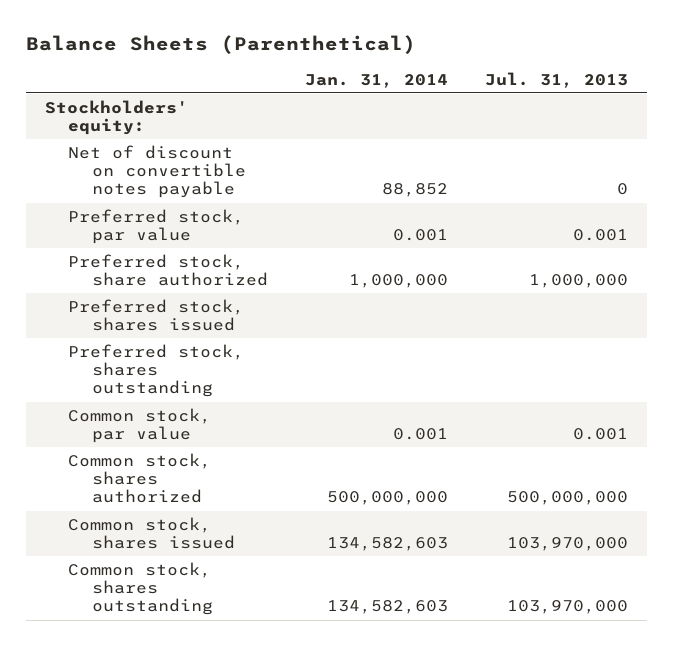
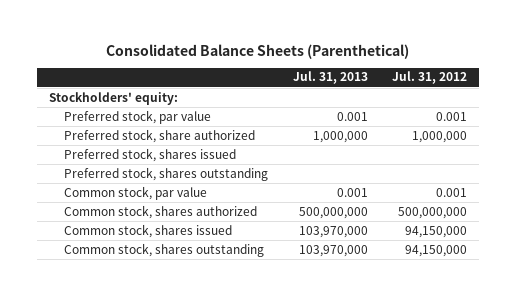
- Balance Sheets (Parenthetical)
+ Consolidated Balance Sheets (Parenthetical)
- | Jan. 31, 2014 | Jul. 31, 2013
+ | Jul. 31, 2013 | Jul. 31, 2012
- Net of discount on convertible notes payable | 88,852 | 0

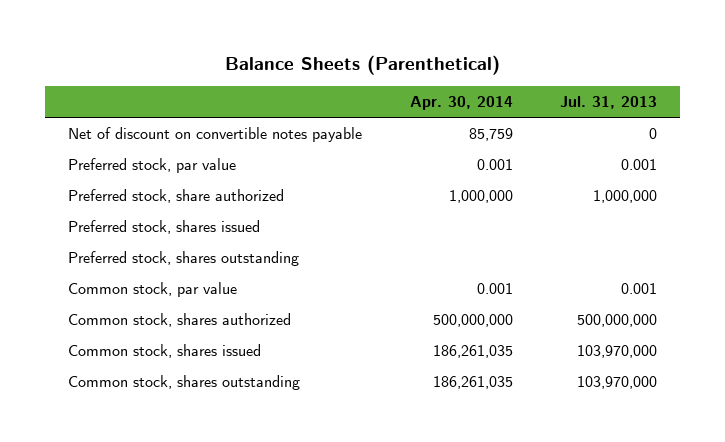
- Consolidated Balance Sheets (Parenthetical)
+ Balance Sheets (Parenthetical)
- | Jul. 31, 2013 | Jul. 31, 2012
+ | Apr. 30, 2014 | Jul. 31, 2013
- Stockholders' equity:
+ Net of discount on convertible notes payable | 85,759 | 0

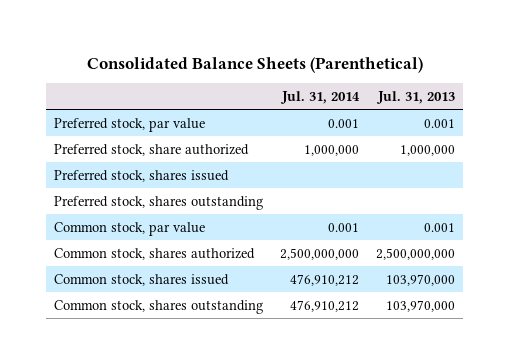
- Balance Sheets (Parenthetical)
+ Consolidated Balance Sheets (Parenthetical)
- | Apr. 30, 2014 | Jul. 31, 2013
+ | Jul. 31, 2014 | Jul. 31, 2013
- Net of discount on convertible notes payable | 85,759 | 0
- Common stock, shares authorized | 500,000,000 | 500,000,000
+ Common stock, shares authorized | 2,500,000,000 | 2,500,000,000

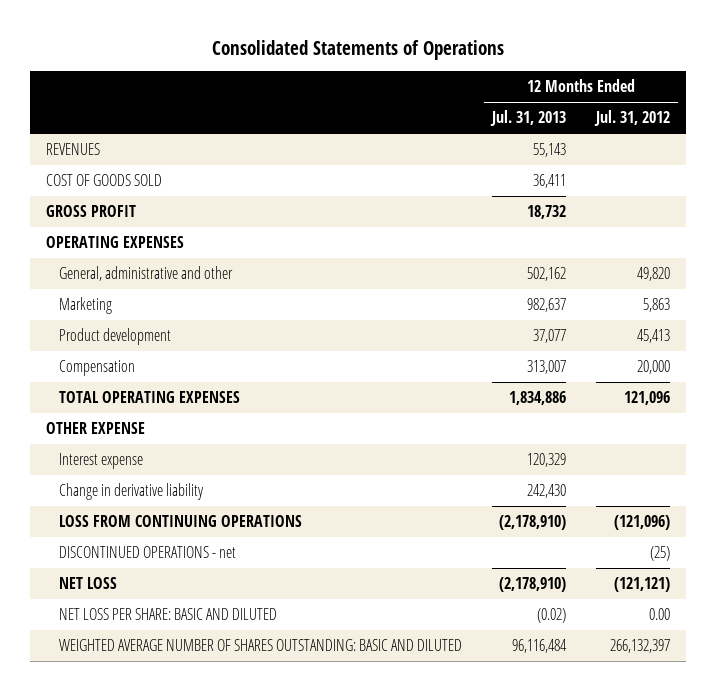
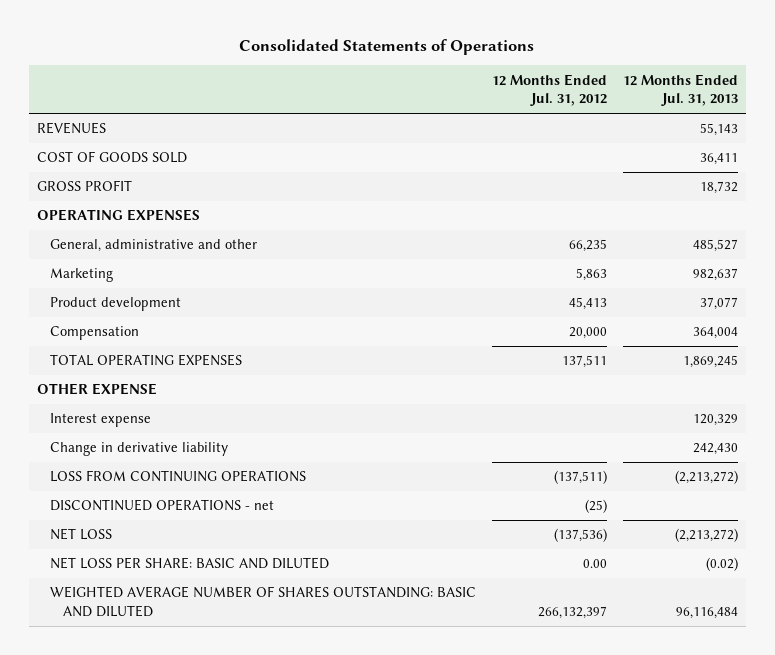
- | 12 Months Ended Jul. 31, 2013 | 12 Months Ended Jul. 31, 2012
+ | 12 Months Ended Jul. 31, 2012 | 12 Months Ended Jul. 31, 2013
- General, administrative and other | 502,162 | 49,820
+ General, administrative and other | 66,235 | 485,527
- Compensation | 313,007 | 20,000
- TOTAL OPERATING EXPENSES | 1,834,886 | 121,096
+ Compensation | 20,000 | 364,004
+ TOTAL OPERATING EXPENSES | 137,511 | 1,869,245
- LOSS FROM CONTINUING OPERATIONS | (2,178,910) | (121,096)
+ LOSS FROM CONTINUING OPERATIONS | (137,511) | (2,213,272)
- NET LOSS | (2,178,910) | (121,121)
+ NET LOSS | (137,536) | (2,213,272)

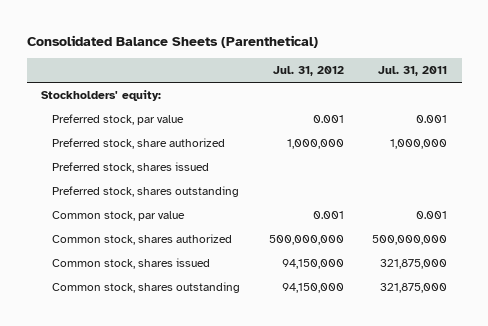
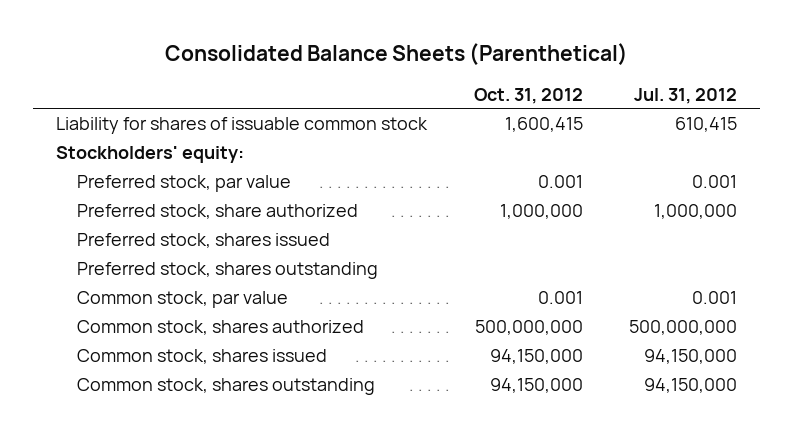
- | Jul. 31, 2012 | Jul. 31, 2011
+ | Oct. 31, 2012 | Jul. 31, 2012
+ Liability for shares of issuable common stock | 1,600,415 | 610,415

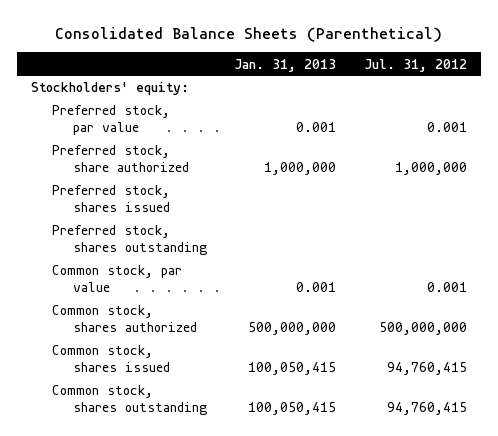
- | Oct. 31, 2012 | Jul. 31, 2012
+ | Jan. 31, 2013 | Jul. 31, 2012
- Liability for shares of issuable common stock | 1,600,415 | 610,415
- Common stock, shares issued | 94,150,000 | 94,150,000
- Common stock, shares outstanding | 94,150,000 | 94,150,000
+ Common stock, shares issued | 100,050,415 | 94,760,415
+ Common stock, shares outstanding | 100,050,415 | 94,760,415

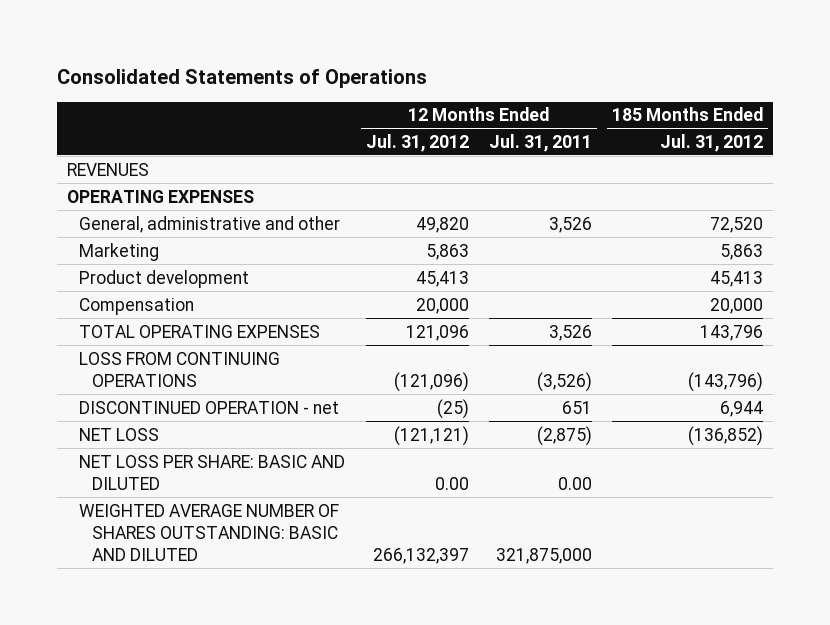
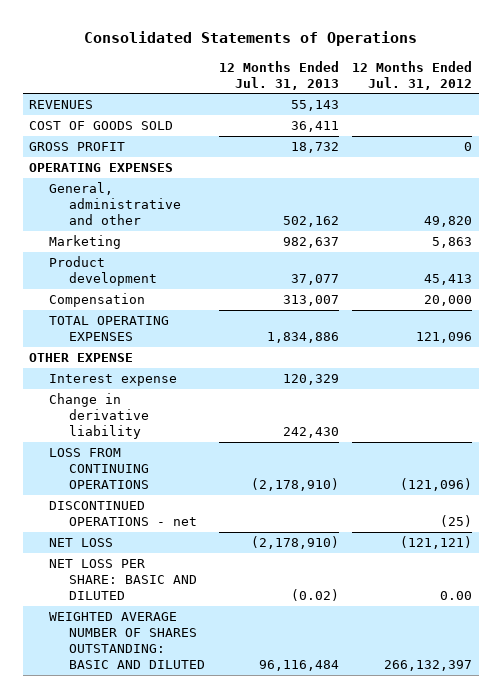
- | 12 Months Ended Jul. 31, 2012 | 12 Months Ended Jul. 31, 2011 | 185 Months Ended Jul. 31, 2012
+ | 12 Months Ended Jul. 31, 2013 | 12 Months Ended Jul. 31, 2012
+ COST OF GOODS SOLD | 36,411 |
+ GROSS PROFIT | 18,732 | 0
+ OTHER EXPENSE
+ Interest expense | 120,329 |
+ Change in derivative liability | 242,430 |
- DISCONTINUED OPERATION - net | (25) | 651 | 6,944
+ DISCONTINUED OPERATIONS - net | | (25)

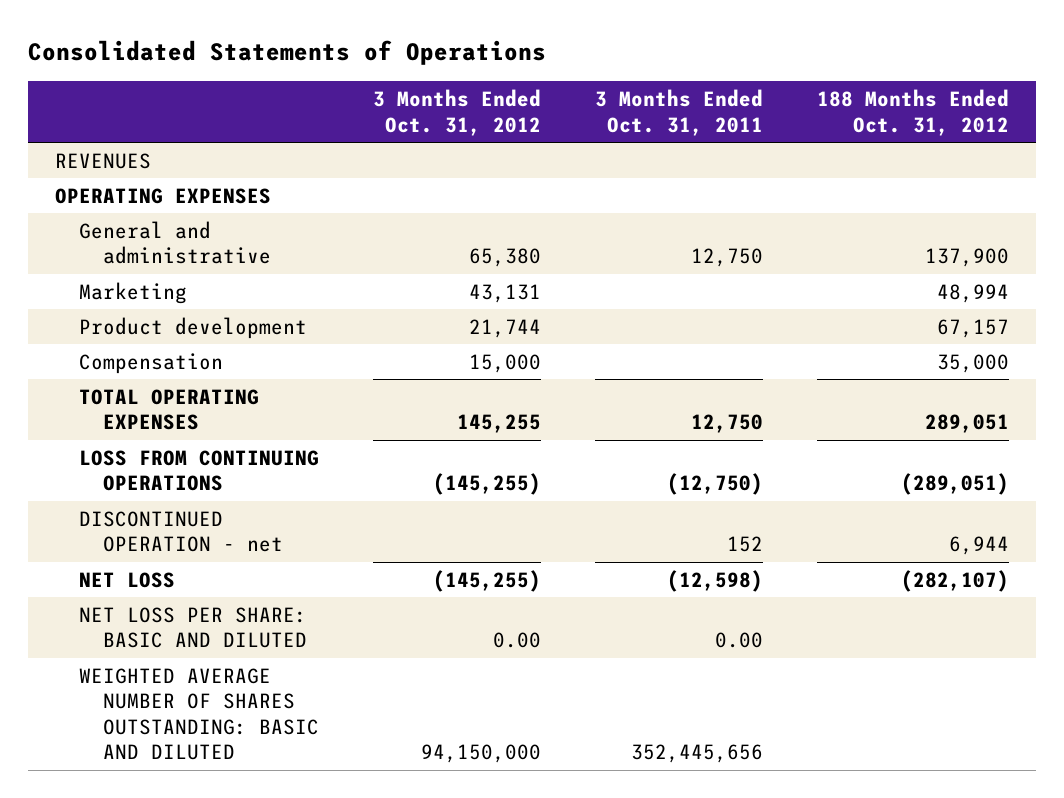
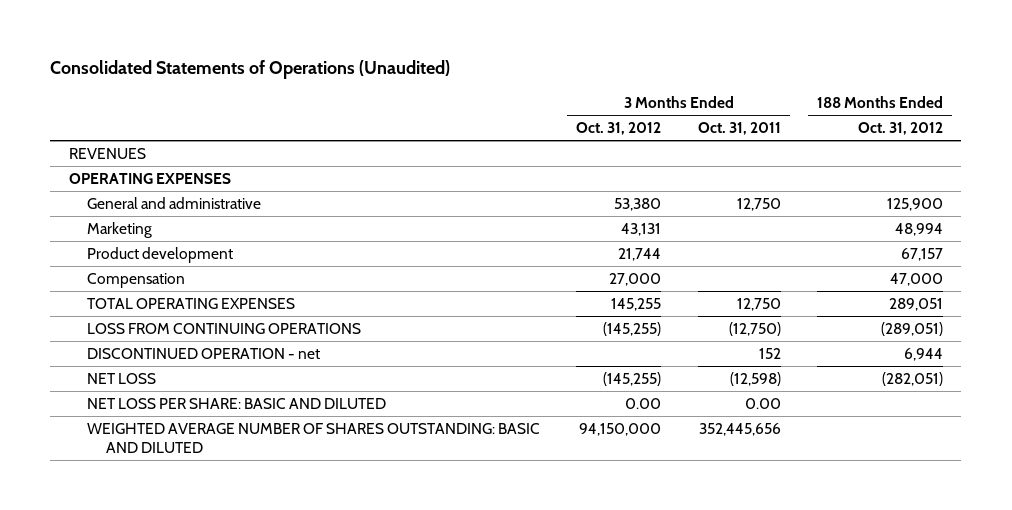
- Consolidated Statements of Operations
+ Consolidated Statements of Operations (Unaudited)
- General and administrative | 65,380 | 12,750 | 137,900
+ General and administrative | 53,380 | 12,750 | 125,900
- Compensation | 15,000 | | 35,000
+ Compensation | 27,000 | | 47,000
- NET LOSS | (145,255) | (12,598) | (282,107)
+ NET LOSS | (145,255) | (12,598) | (282,051)

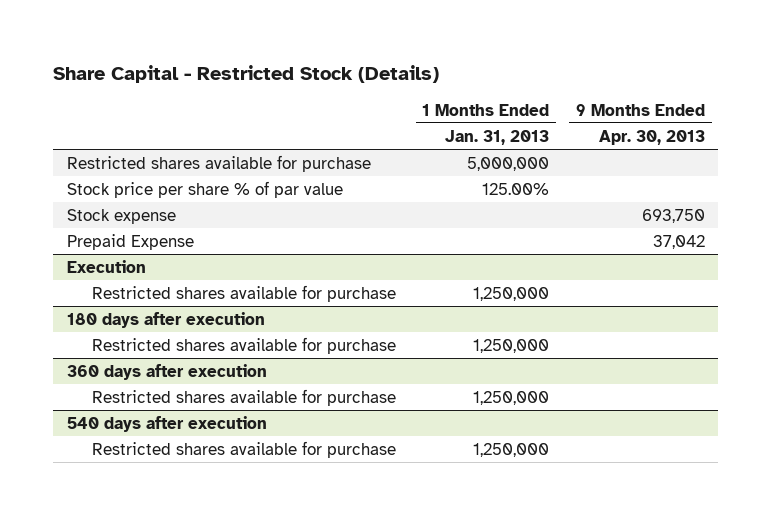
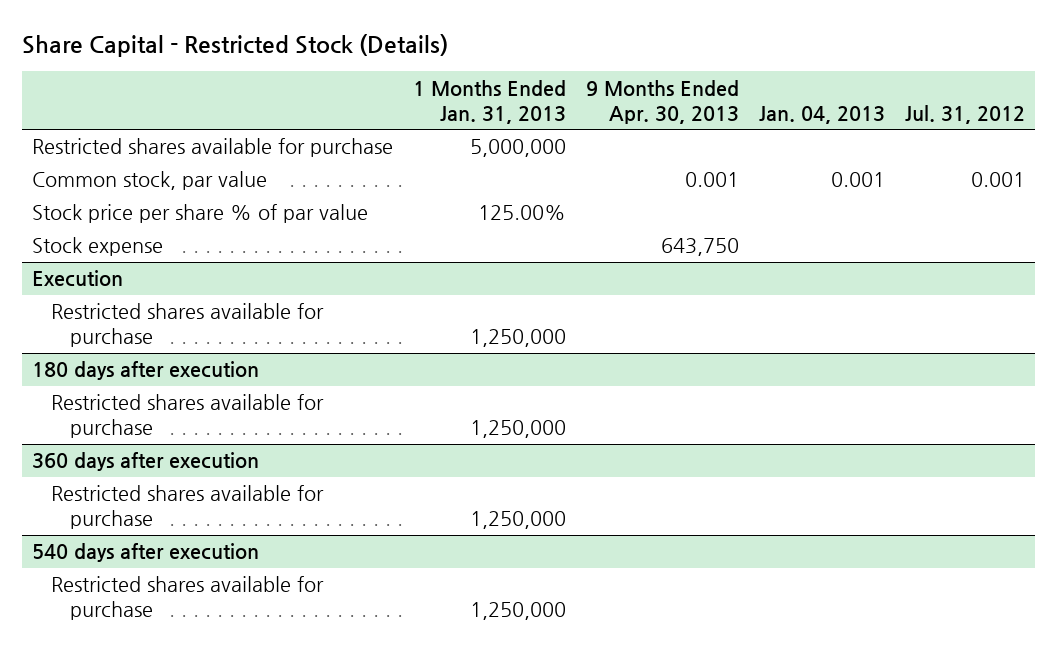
- | 1 Months Ended Jan. 31, 2013 | 9 Months Ended Apr. 30, 2013
+ | 1 Months Ended Jan. 31, 2013 | 9 Months Ended Apr. 30, 2013 | Jan. 04, 2013 | Jul. 31, 2012
+ Common stock, par value | | 0.001 | 0.001 | 0.001
- Stock expense | | 693,750
- Prepaid Expense | | 37,042
+ Stock expense | | 643,750 | |

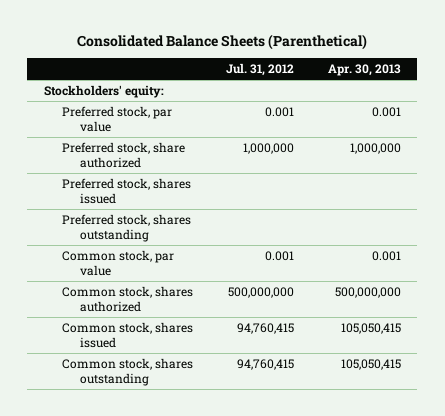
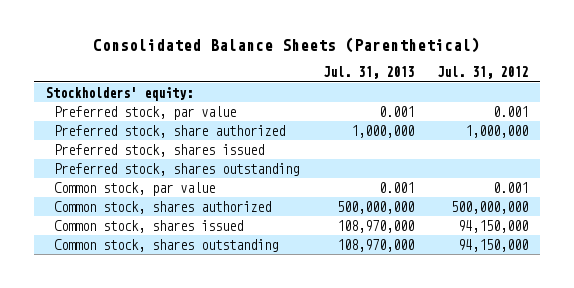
- | Jul. 31, 2012 | Apr. 30, 2013
+ | Jul. 31, 2013 | Jul. 31, 2012
- Common stock, shares issued | 94,760,415 | 105,050,415
- Common stock, shares outstanding | 94,760,415 | 105,050,415
+ Common stock, shares issued | 108,970,000 | 94,150,000
+ Common stock, shares outstanding | 108,970,000 | 94,150,000

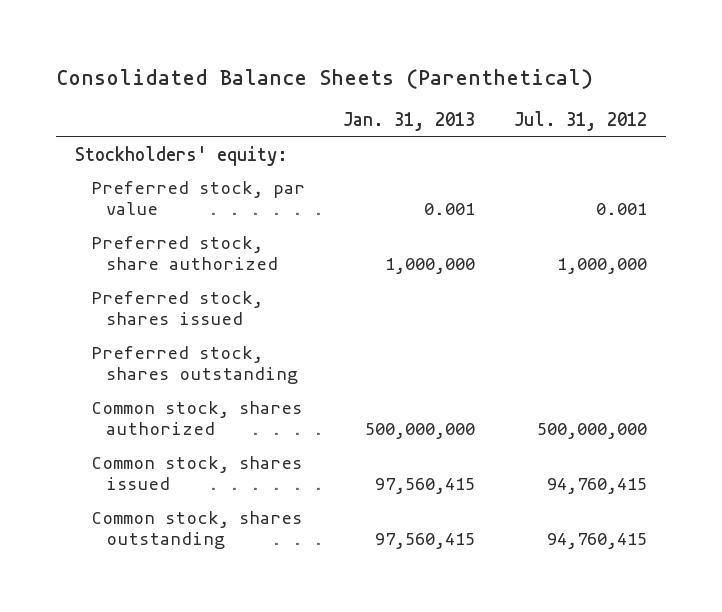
- | Jul. 31, 2013 | Jul. 31, 2012
+ | Jan. 31, 2013 | Jul. 31, 2012
- Common stock, par value | 0.001 | 0.001
- Common stock, shares issued | 108,970,000 | 94,150,000
- Common stock, shares outstanding | 108,970,000 | 94,150,000
+ Common stock, shares issued | 97,560,415 | 94,760,415
+ Common stock, shares outstanding | 97,560,415 | 94,760,415

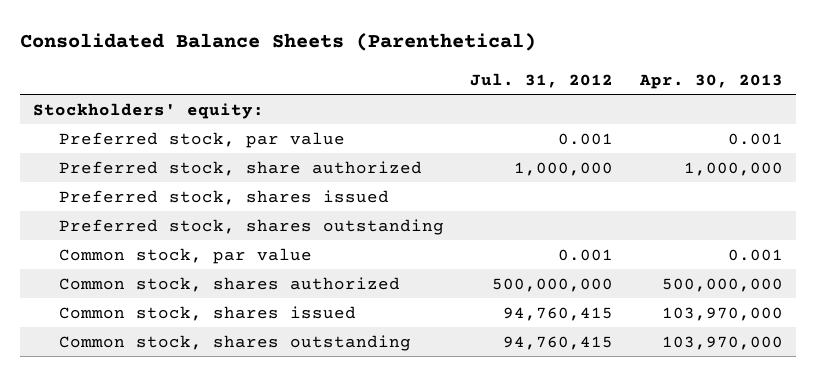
- | Jan. 31, 2013 | Jul. 31, 2012
+ | Jul. 31, 2012 | Apr. 30, 2013
+ Common stock, par value | 0.001 | 0.001

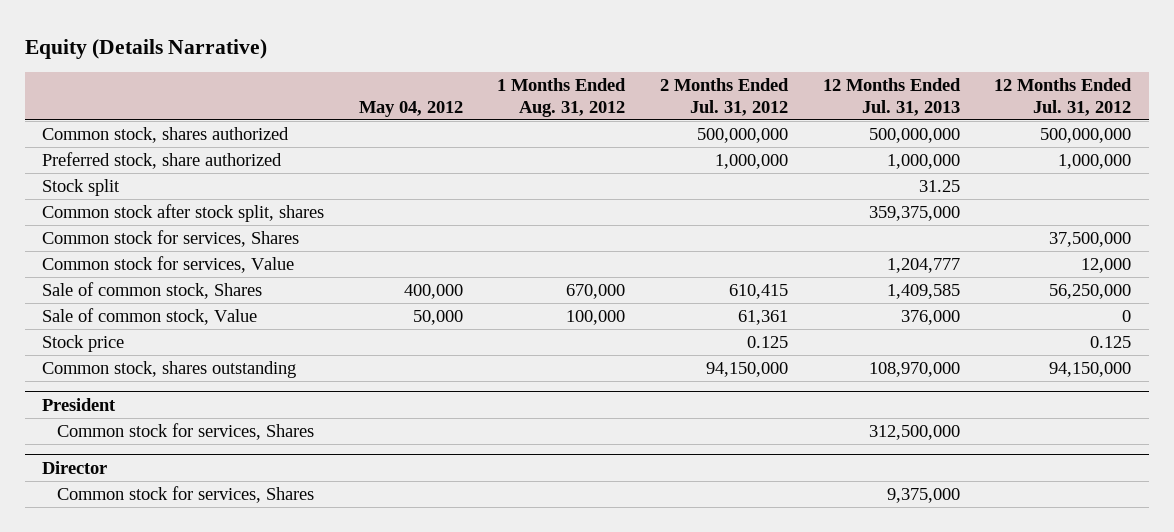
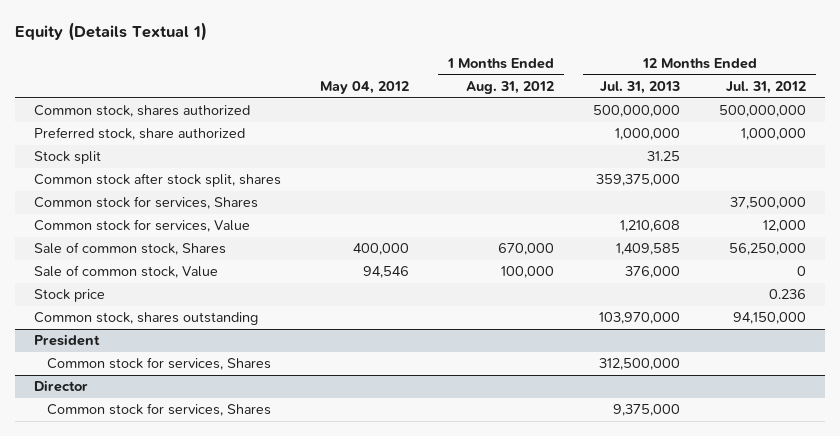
- Equity (Details Narrative)
+ Equity (Details Textual 1)
- | May 04, 2012 | 1 Months Ended Aug. 31, 2012 | 2 Months Ended Jul. 31, 2012 | 12 Months Ended Jul. 31, 2013 | 12 Months Ended Jul. 31, 2012
+ | May 04, 2012 | 1 Months Ended Aug. 31, 2012 | 12 Months Ended Jul. 31, 2013 | 12 Months Ended Jul. 31, 2012
- Common stock for services, Value | | | | 1,204,777 | 12,000
+ Common stock for services, Value | | | 1,210,608 | 12,000
- Sale of common stock, Value | 50,000 | 100,000 | 61,361 | 376,000 | 0
- Stock price | | | 0.125 | | 0.125
- Common stock, shares outstanding | | | 94,150,000 | 108,970,000 | 94,150,000
+ Sale of common stock, Value | 94,546 | 100,000 | 376,000 | 0
+ Stock price | | | | 0.236
+ Common stock, shares outstanding | | | 103,970,000 | 94,150,000

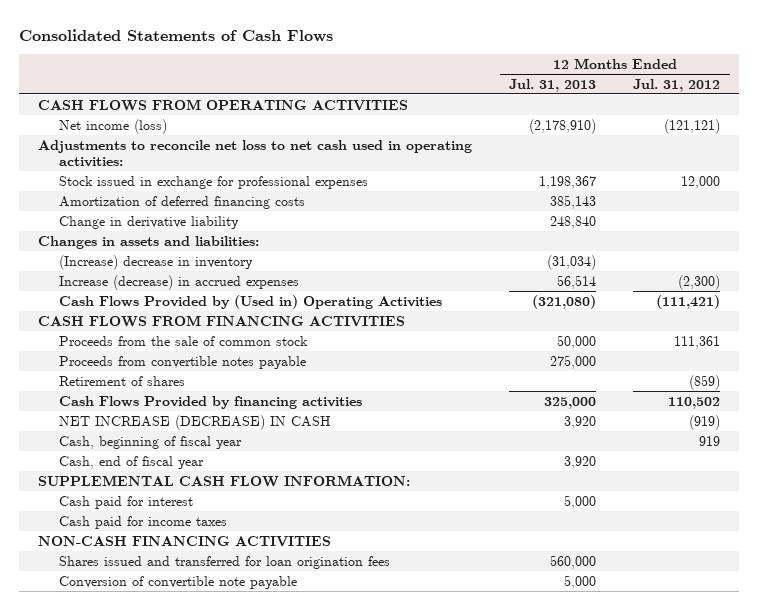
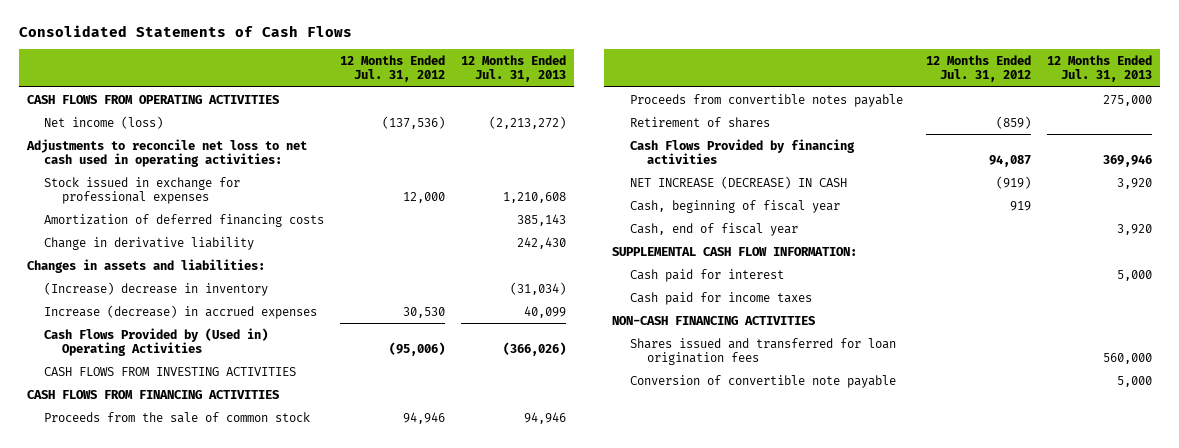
- | 12 Months Ended Jul. 31, 2013 | 12 Months Ended Jul. 31, 2012
+ | 12 Months Ended Jul. 31, 2012 | 12 Months Ended Jul. 31, 2013
- Net income (loss) | (2,178,910) | (121,121)
+ Net income (loss) | (137,536) | (2,213,272)
- Stock issued in exchange for professional expenses | 1,198,367 | 12,000
+ Stock issued in exchange for professional expenses | 12,000 | 1,210,608
- Change in derivative liability | 248,840 |
+ Change in derivative liability | | 242,430
- Increase (decrease) in accrued expenses | 56,514 | (2,300)
- Cash Flows Provided by (Used in) Operating Activities | (321,080) | (111,421)
+ Increase (decrease) in accrued expenses | 30,530 | 40,099
+ Cash Flows Provided by (Used in) Operating Activities | (95,006) | (366,026)
+ CASH FLOWS FROM INVESTING ACTIVITIES
- Proceeds from the sale of common stock | 50,000 | 111,361
+ Proceeds from the sale of common stock | 94,946 | 94,946
- Cash Flows Provided by financing activities | 325,000 | 110,502
+ Cash Flows Provided by financing activities | 94,087 | 369,946

